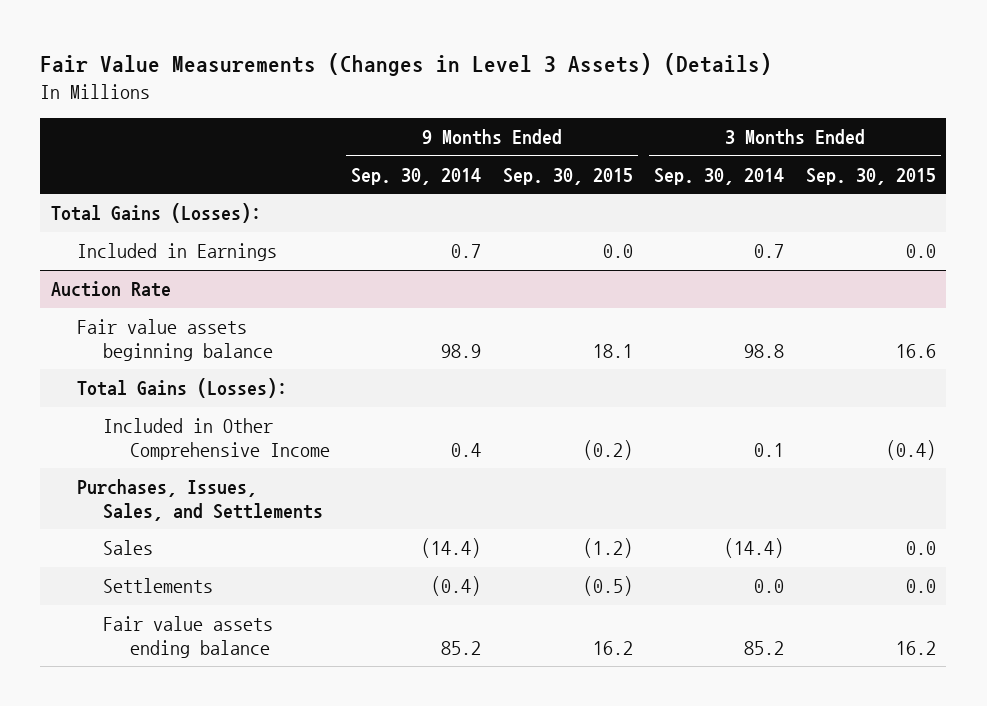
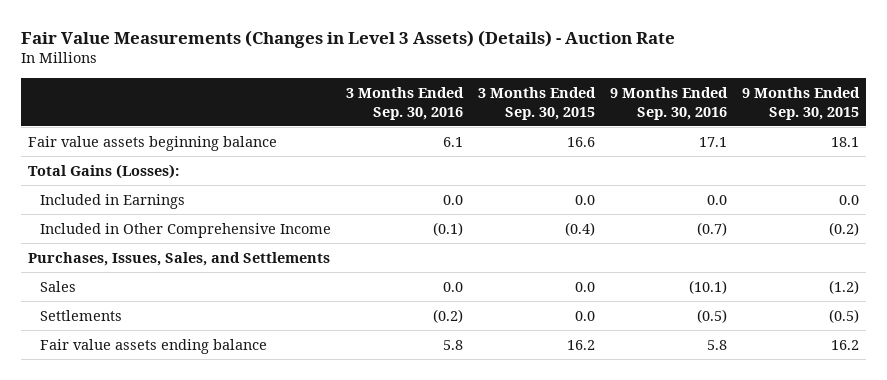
- Fair Value Measurements (Changes in Level 3 Assets) (Details)
+ Fair Value Measurements (Changes in Level 3 Assets) (Details) - Auction Rate
- | 9 Months Ended Sep. 30, 2014 | 9 Months Ended Sep. 30, 2015 | 3 Months Ended Sep. 30, 2014 | 3 Months Ended Sep. 30, 2015
+ | 3 Months Ended Sep. 30, 2016 | 3 Months Ended Sep. 30, 2015 | 9 Months Ended Sep. 30, 2016 | 9 Months Ended Sep. 30, 2015
- Total Gains (Losses):
- Auction Rate
moved down: Included in Earnings | 0.0 | 0.0 | 0.0 | 0.0

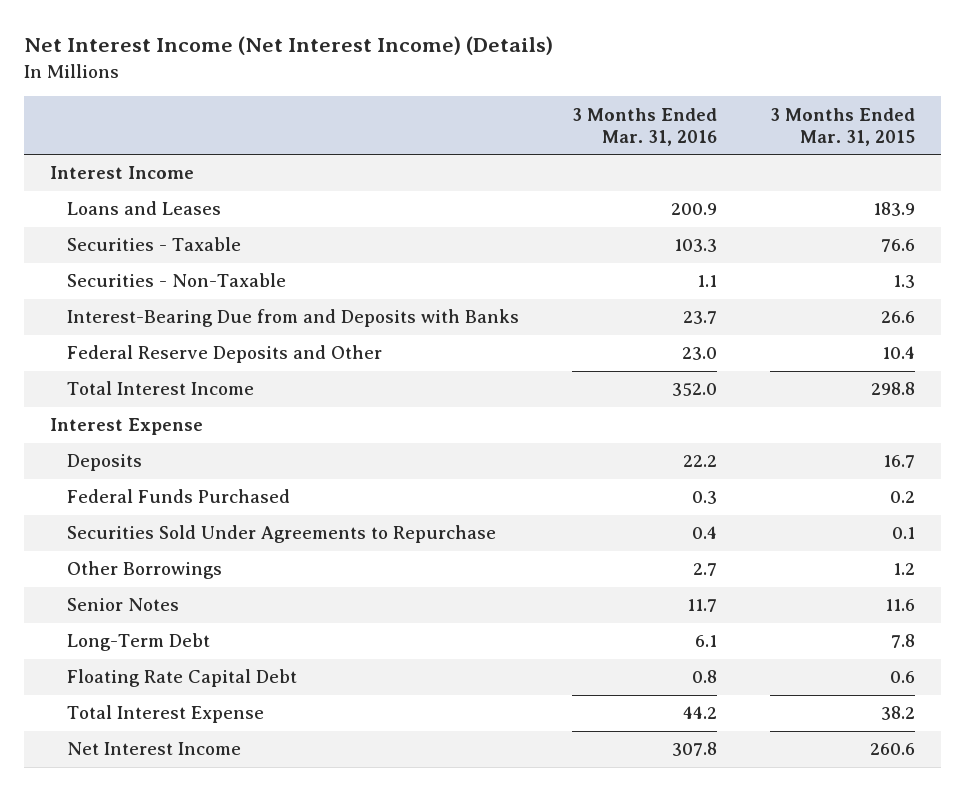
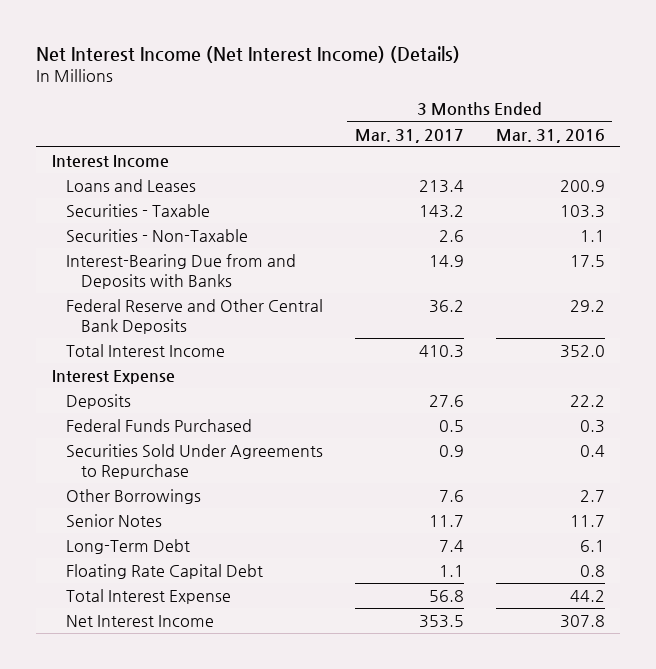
- | 3 Months Ended Mar. 31, 2016 | 3 Months Ended Mar. 31, 2015
+ | 3 Months Ended Mar. 31, 2017 | 3 Months Ended Mar. 31, 2016
- Interest-Bearing Due from and Deposits with Banks | 23.7 | 26.6
- Federal Reserve Deposits and Other | 23.0 | 10.4
+ Interest-Bearing Due from and Deposits with Banks | 14.9 | 17.5
+ Federal Reserve and Other Central Bank Deposits | 36.2 | 29.2

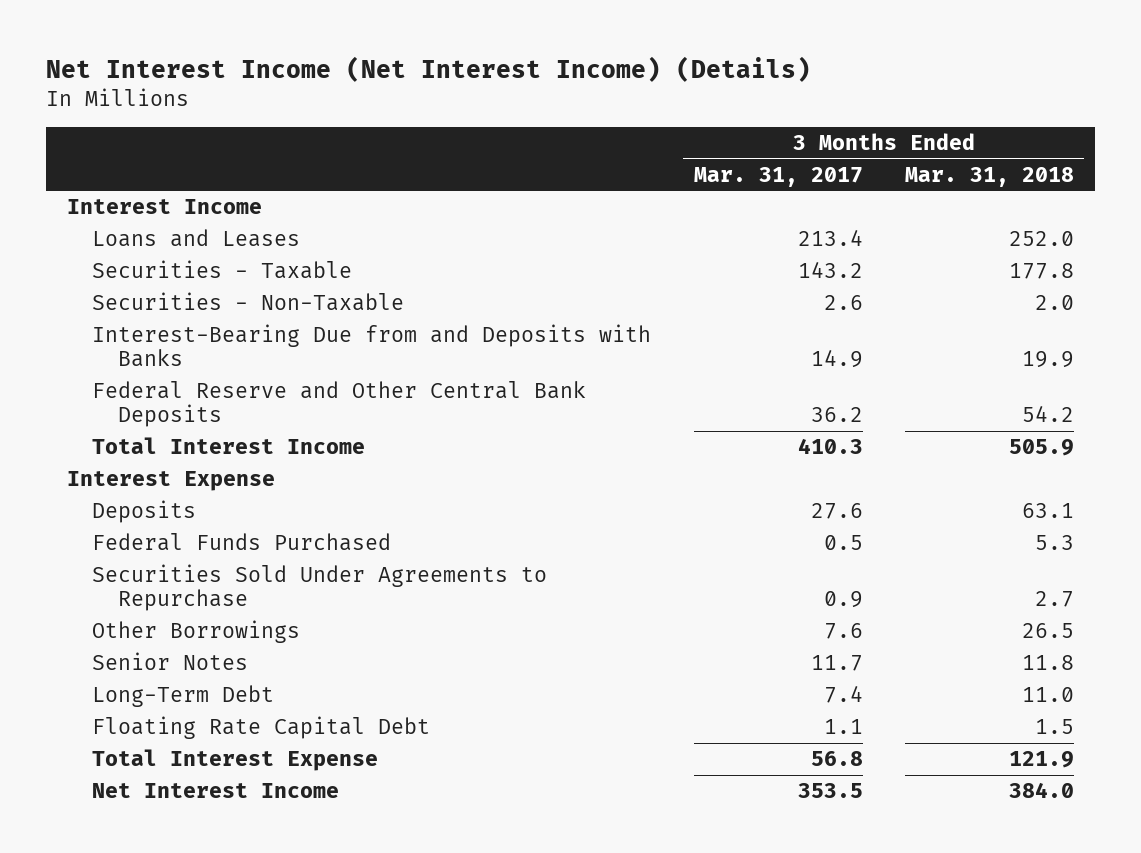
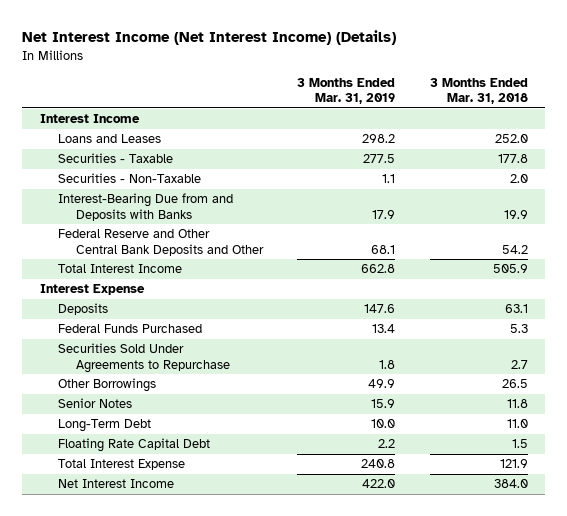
- | 3 Months Ended Mar. 31, 2017 | 3 Months Ended Mar. 31, 2018
+ | 3 Months Ended Mar. 31, 2019 | 3 Months Ended Mar. 31, 2018
- Federal Reserve and Other Central Bank Deposits | 36.2 | 54.2
+ Federal Reserve and Other Central Bank Deposits and Other | 68.1 | 54.2

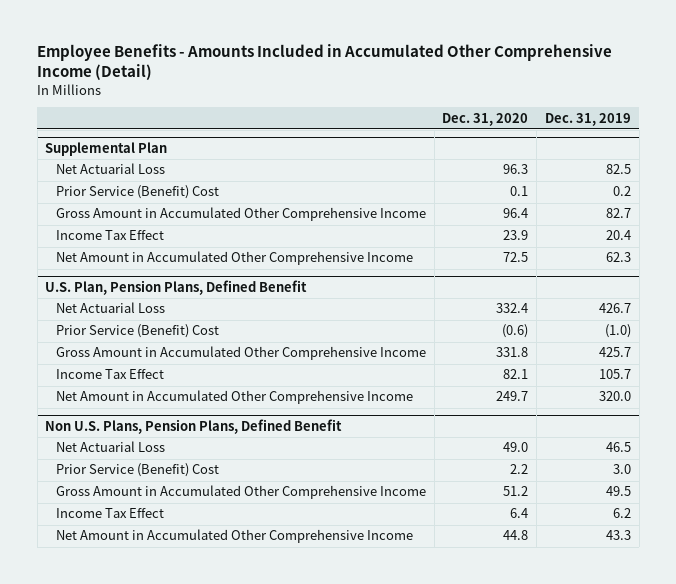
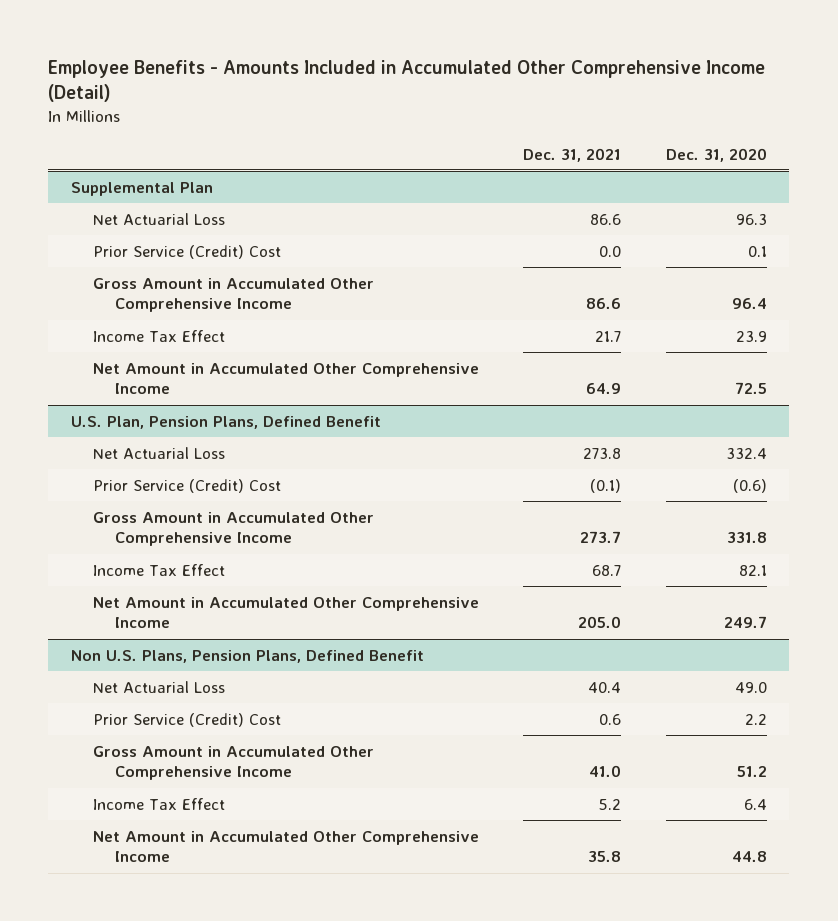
- | Dec. 31, 2020 | Dec. 31, 2019
+ | Dec. 31, 2021 | Dec. 31, 2020
@ Supplemental Plan
- Prior Service (Benefit) Cost | 0.1 | 0.2
+ Prior Service (Credit) Cost | 0.0 | 0.1
@ U.S. Plan, Pension Plans, Defined Benefit
- Prior Service (Benefit) Cost | (0.6) | (1.0)
+ Prior Service (Credit) Cost | (0.1) | (0.6)
@ Non U.S. Plans, Pension Plans, Defined Benefit
- Prior Service (Benefit) Cost | 2.2 | 3.0
+ Prior Service (Credit) Cost | 0.6 | 2.2

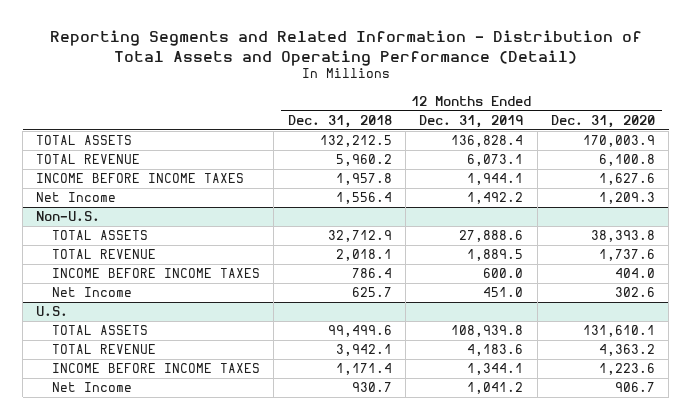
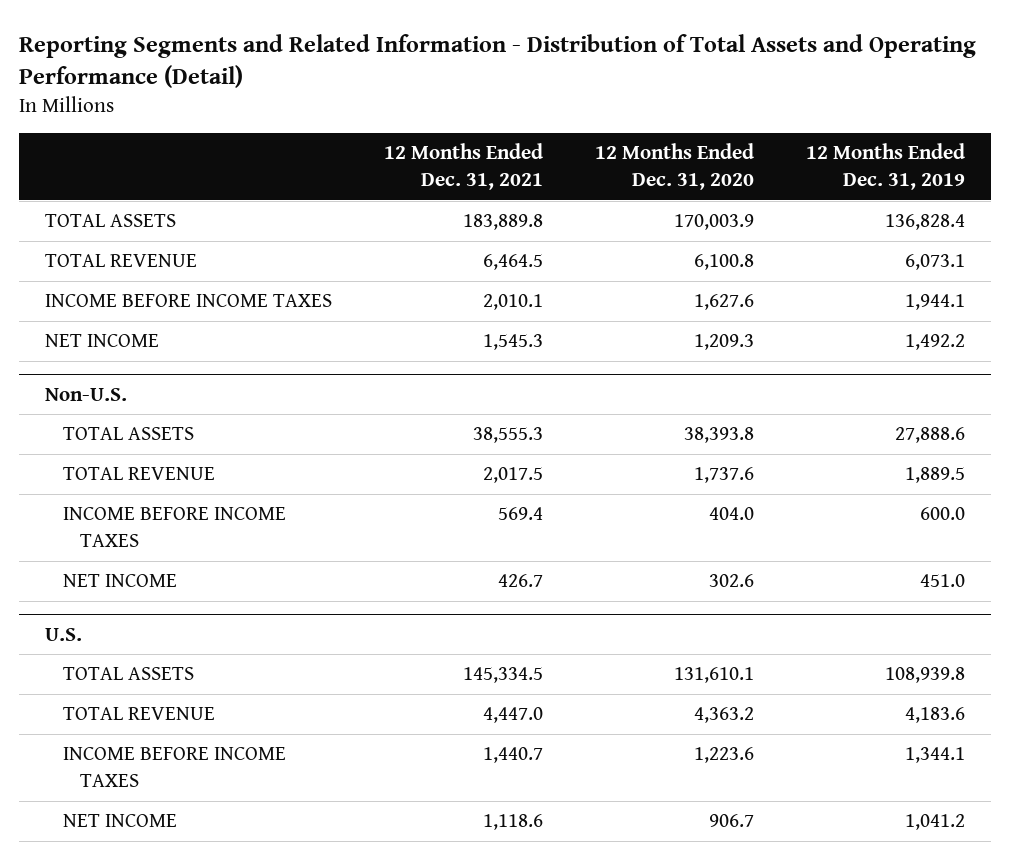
- | 12 Months Ended Dec. 31, 2018 | 12 Months Ended Dec. 31, 2019 | 12 Months Ended Dec. 31, 2020
+ | 12 Months Ended Dec. 31, 2021 | 12 Months Ended Dec. 31, 2020 | 12 Months Ended Dec. 31, 2019
- Net Income | 1,556.4 | 1,492.2 | 1,209.3
+ NET INCOME | 1,545.3 | 1,209.3 | 1,492.2
@ Non-U.S.
- Net Income | 625.7 | 451.0 | 302.6
+ NET INCOME | 426.7 | 302.6 | 451.0
@ U.S.
- Net Income | 930.7 | 1,041.2 | 906.7
+ NET INCOME | 1,118.6 | 906.7 | 1,041.2

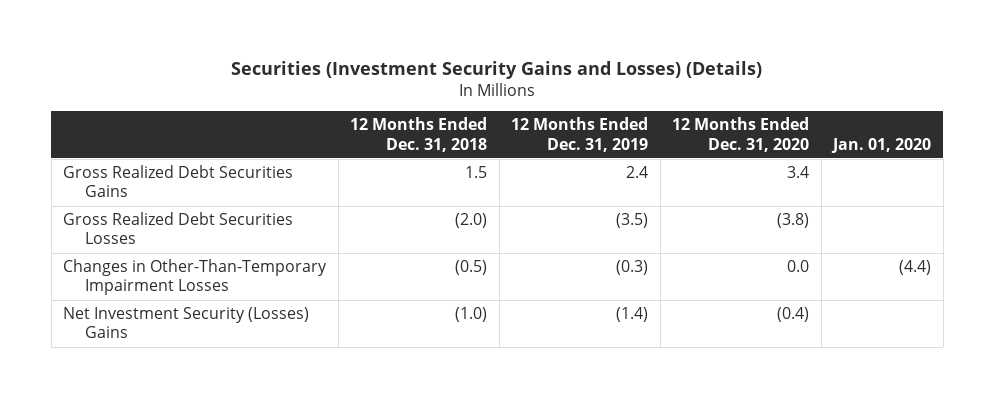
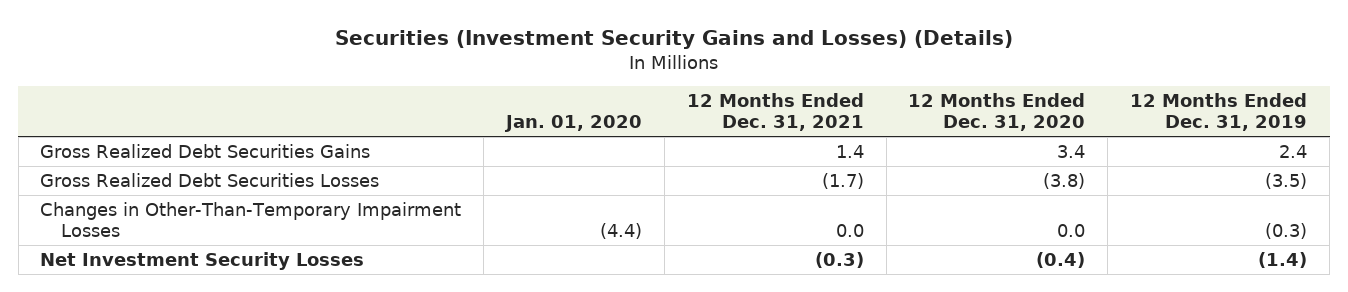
- | 12 Months Ended Dec. 31, 2018 | 12 Months Ended Dec. 31, 2019 | 12 Months Ended Dec. 31, 2020 | Jan. 01, 2020
+ | Jan. 01, 2020 | 12 Months Ended Dec. 31, 2021 | 12 Months Ended Dec. 31, 2020 | 12 Months Ended Dec. 31, 2019
- Net Investment Security (Losses) Gains | (1.0) | (1.4) | (0.4) |
+ Net Investment Security Losses | | (0.3) | (0.4) | (1.4)

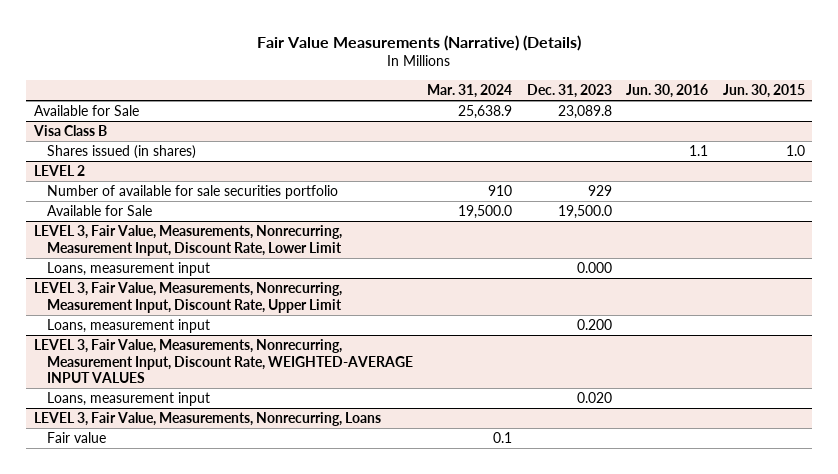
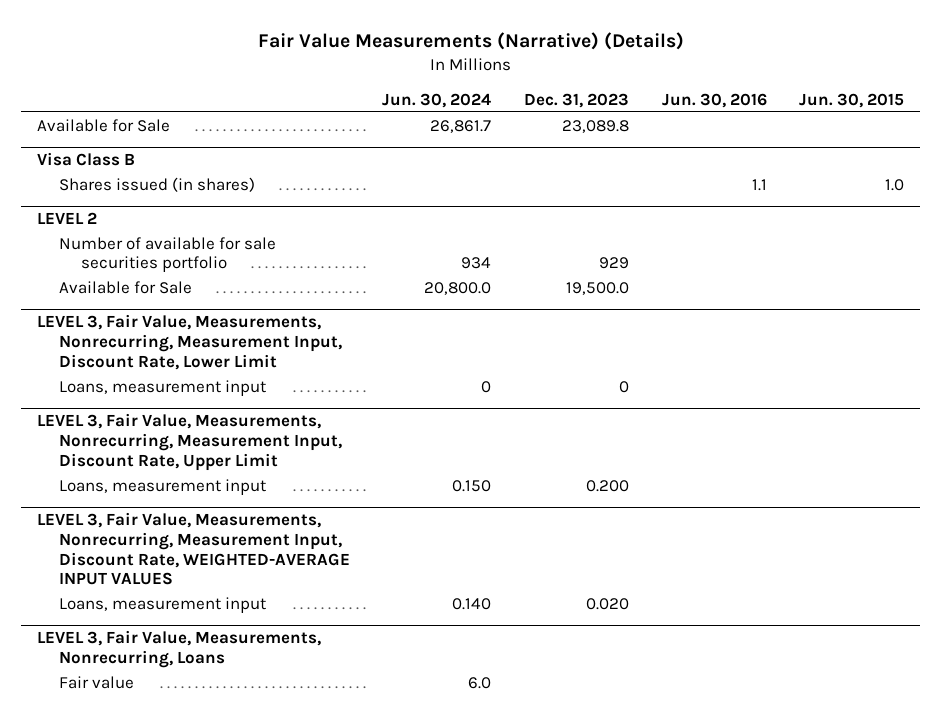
- | Mar. 31, 2024 | Dec. 31, 2023 | Jun. 30, 2016 | Jun. 30, 2015
+ | Jun. 30, 2024 | Dec. 31, 2023 | Jun. 30, 2016 | Jun. 30, 2015
@ LEVEL 3, Fair Value, Measurements, Nonrecurring, Measurement Input, Discount Rate, Lower Limit
- Loans, measurement input | | 0.000 | |
+ Loans, measurement input | 0 | 0 | |

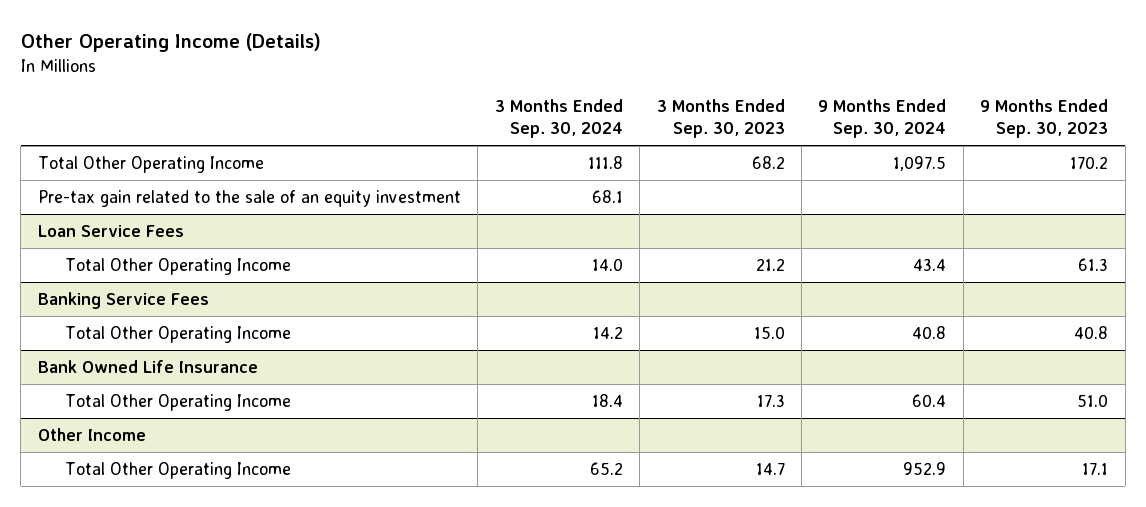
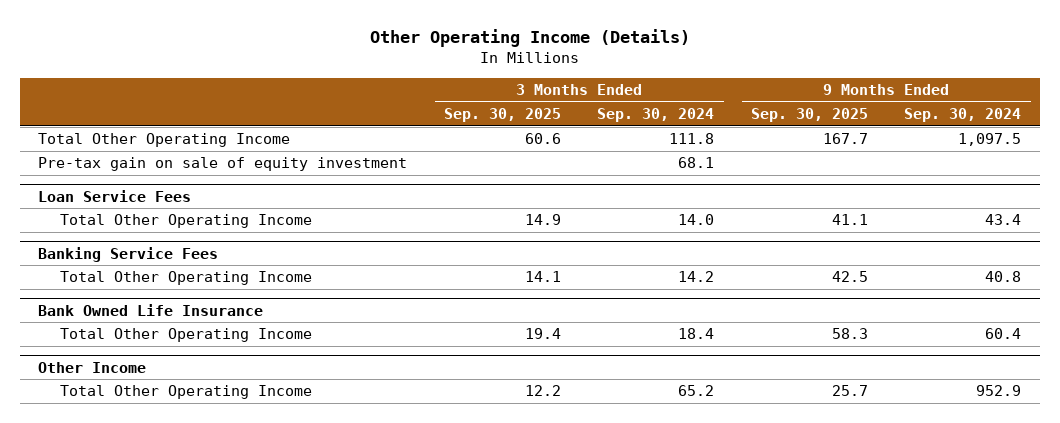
- | 3 Months Ended Sep. 30, 2024 | 3 Months Ended Sep. 30, 2023 | 9 Months Ended Sep. 30, 2024 | 9 Months Ended Sep. 30, 2023
+ | 3 Months Ended Sep. 30, 2025 | 3 Months Ended Sep. 30, 2024 | 9 Months Ended Sep. 30, 2025 | 9 Months Ended Sep. 30, 2024
- Pre-tax gain related to the sale of an equity investment | 68.1 | | |
+ Pre-tax gain on sale of equity investment | | 68.1 | |

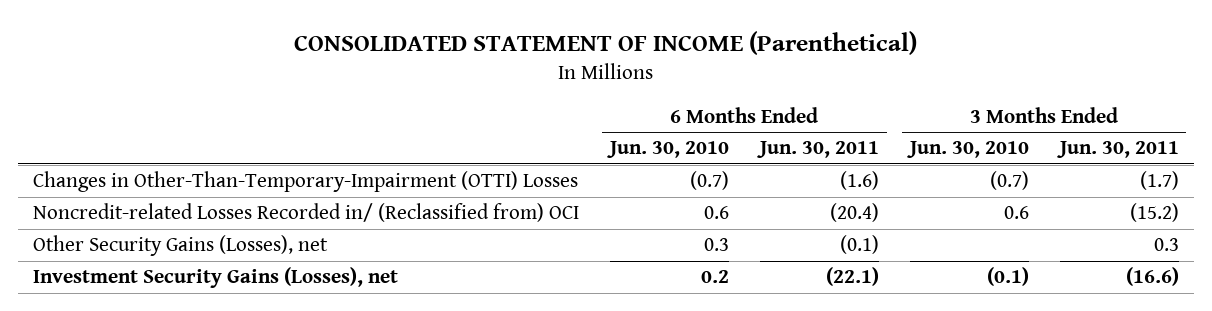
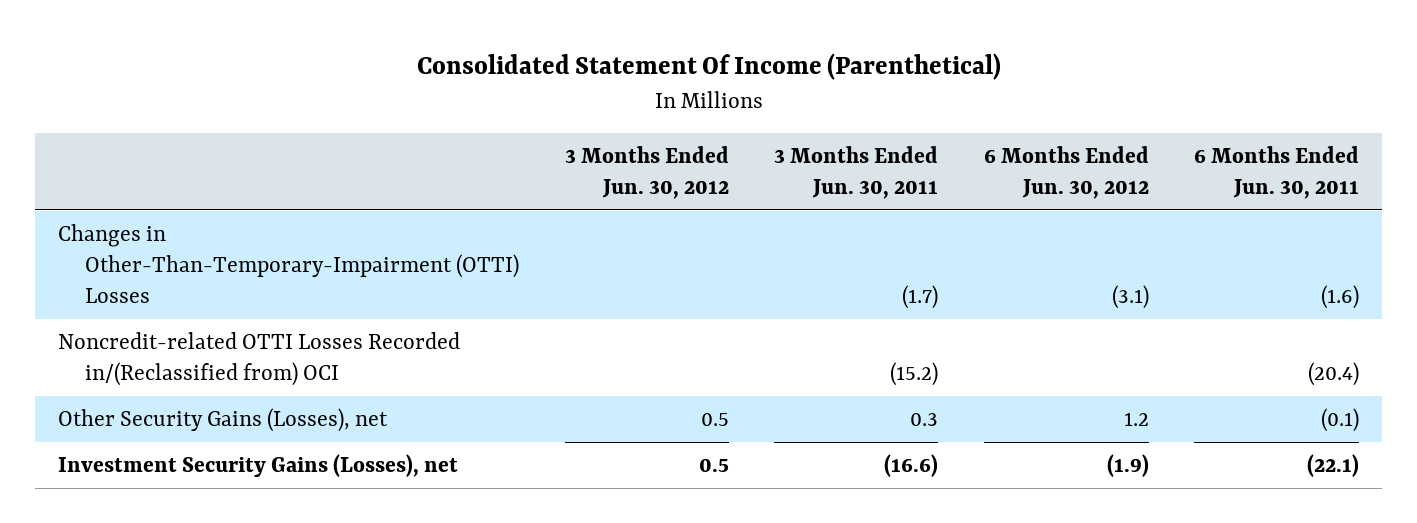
- CONSOLIDATED STATEMENT OF INCOME (Parenthetical)
+ Consolidated Statement Of Income (Parenthetical)
- | 6 Months Ended Jun. 30, 2010 | 6 Months Ended Jun. 30, 2011 | 3 Months Ended Jun. 30, 2010 | 3 Months Ended Jun. 30, 2011
+ | 3 Months Ended Jun. 30, 2012 | 3 Months Ended Jun. 30, 2011 | 6 Months Ended Jun. 30, 2012 | 6 Months Ended Jun. 30, 2011
- Noncredit-related Losses Recorded in/ (Reclassified from) OCI | 0.6 | (20.4) | 0.6 | (15.2)
+ Noncredit-related OTTI Losses Recorded in/(Reclassified from) OCI | | (15.2) | | (20.4)

